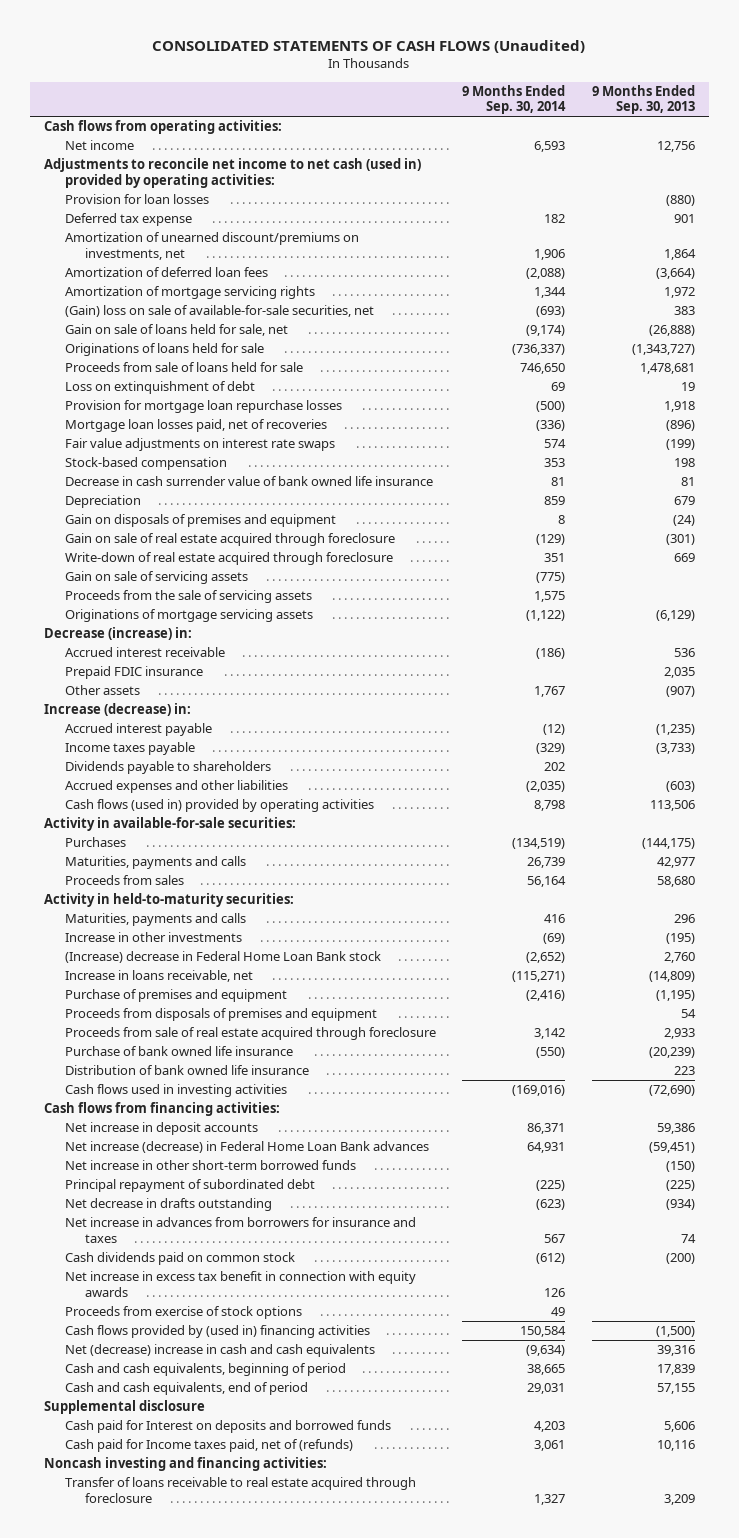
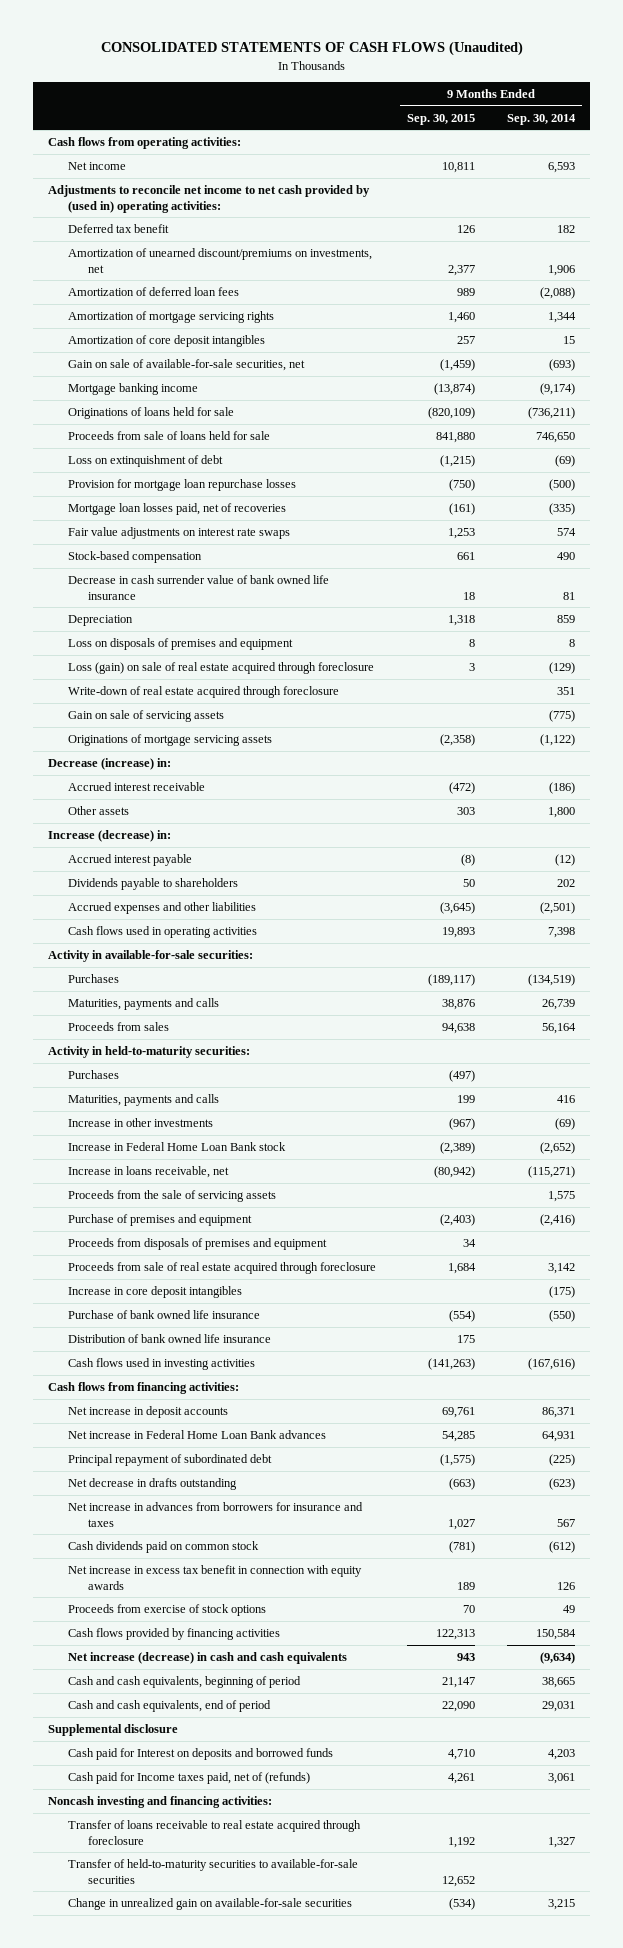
- | 9 Months Ended Sep. 30, 2014 | 9 Months Ended Sep. 30, 2013
+ | 9 Months Ended Sep. 30, 2015 | 9 Months Ended Sep. 30, 2014
- Adjustments to reconcile net income to net cash (used in) provided by operating activities:
- Provision for loan losses | | (880)
- Deferred tax expense | 182 | 901
+ Adjustments to reconcile net income to net cash provided by (used in) operating activities:
+ Deferred tax benefit | 126 | 182
- (Gain) loss on sale of available-for-sale securities, net | (693) | 383
- Gain on sale of loans held for sale, net | (9,174) | (26,888)
- Originations of loans held for sale | (736,337) | (1,343,727)
+ Amortization of core deposit intangibles | 257 | 15
+ Gain on sale of available-for-sale securities, net | (1,459) | (693)
+ Mortgage banking income | (13,874) | (9,174)
+ Originations of loans held for sale | (820,109) | (736,211)
- Loss on extinquishment of debt | 69 | 19
+ Loss on extinquishment of debt | (1,215) | (69)
- Mortgage loan losses paid, net of recoveries | (336) | (896)
+ Mortgage loan losses paid, net of recoveries | (161) | (335)
- Stock-based compensation | 353 | 198
+ Stock-based compensation | 661 | 490
- Gain on disposals of premises and equipment | 8 | (24)
- Gain on sale of real estate acquired through foreclosure | (129) | (301)
+ Loss on disposals of premises and equipment | 8 | 8
+ Loss (gain) on sale of real estate acquired through foreclosure | 3 | (129)
- Prepaid FDIC insurance | | 2,035
- Other assets | 1,767 | (907)
+ Other assets | 303 | 1,800
- Income taxes payable | (329) | (3,733)
- Accrued expenses and other liabilities | (2,035) | (603)
- Cash flows (used in) provided by operating activities | 8,798 | 113,506
+ Accrued expenses and other liabilities | (3,645) | (2,501)
+ Cash flows used in operating activities | 19,893 | 7,398
+ Purchases | (497) |
- (Increase) decrease in Federal Home Loan Bank stock | (2,652) | 2,760
+ Increase in Federal Home Loan Bank stock | (2,389) | (2,652)
moved down: Proceeds from the sale of servicing assets | | 1,575
+ Increase in core deposit intangibles | | (175)
- Cash flows used in investing activities | (169,016) | (72,690)
+ Cash flows used in investing activities | (141,263) | (167,616)
- Net increase (decrease) in Federal Home Loan Bank advances | 64,931 | (59,451)
- Net increase in other short-term borrowed funds | | (150)
+ Net increase in Federal Home Loan Bank advances | 54,285 | 64,931
- Cash flows provided by (used in) financing activities | 150,584 | (1,500)
- Net (decrease) increase in cash and cash equivalents | (9,634) | 39,316
+ Cash flows provided by financing activities | 122,313 | 150,584
+ Net increase (decrease) in cash and cash equivalents | 943 | (9,634)
+ Transfer of held-to-maturity securities to available-for-sale securities | 12,652 |
+ Change in unrealized gain on available-for-sale securities | (534) | 3,215

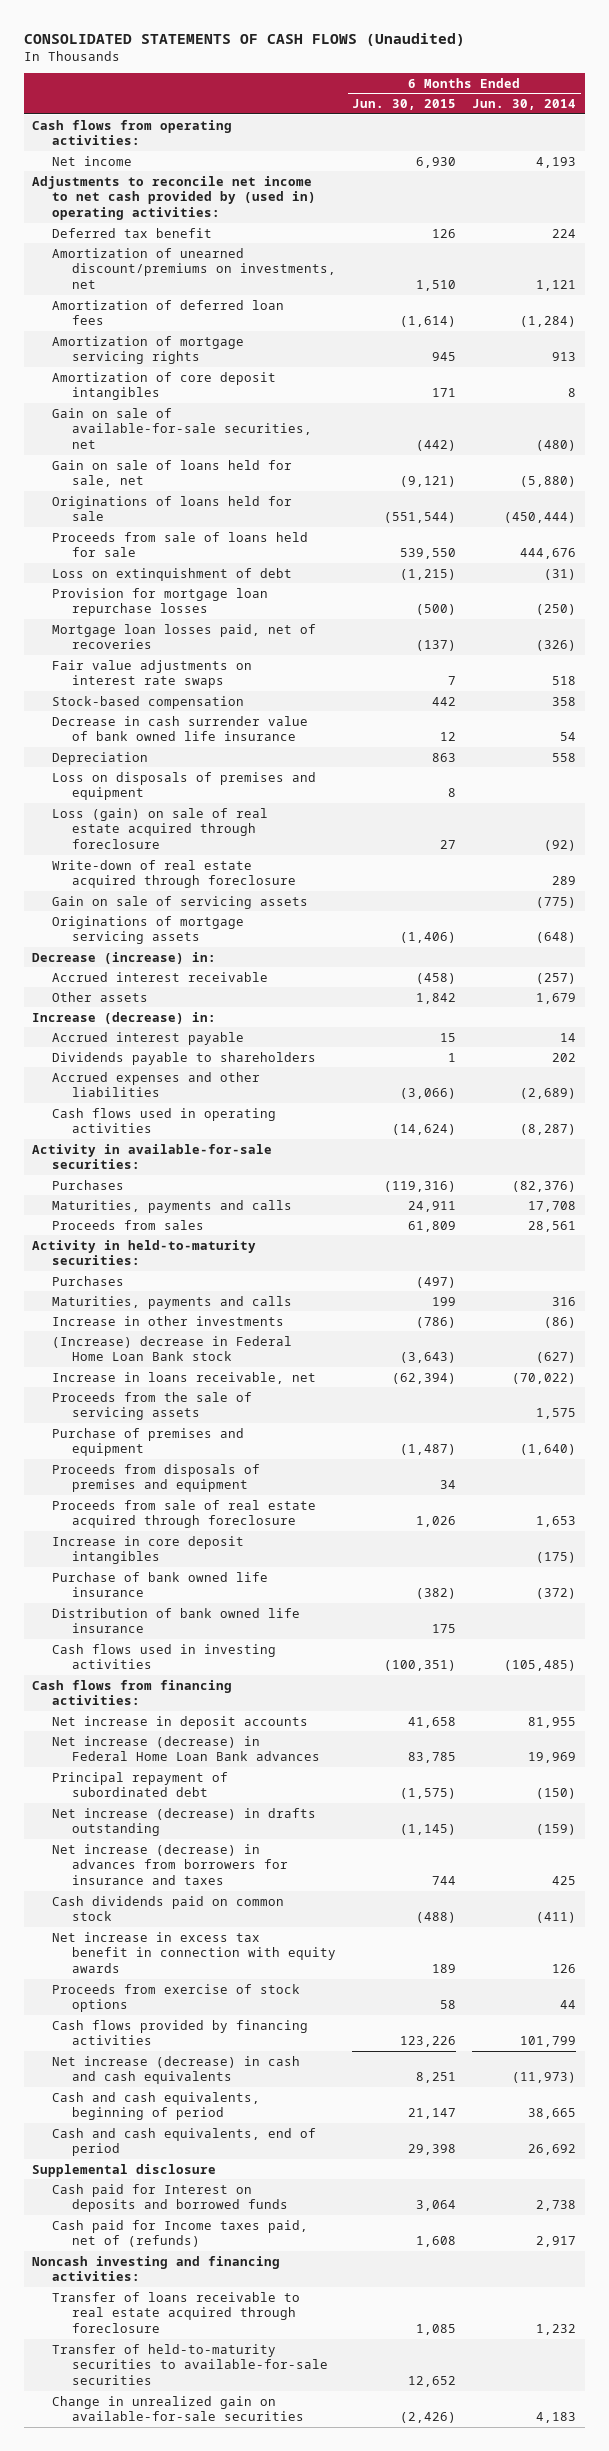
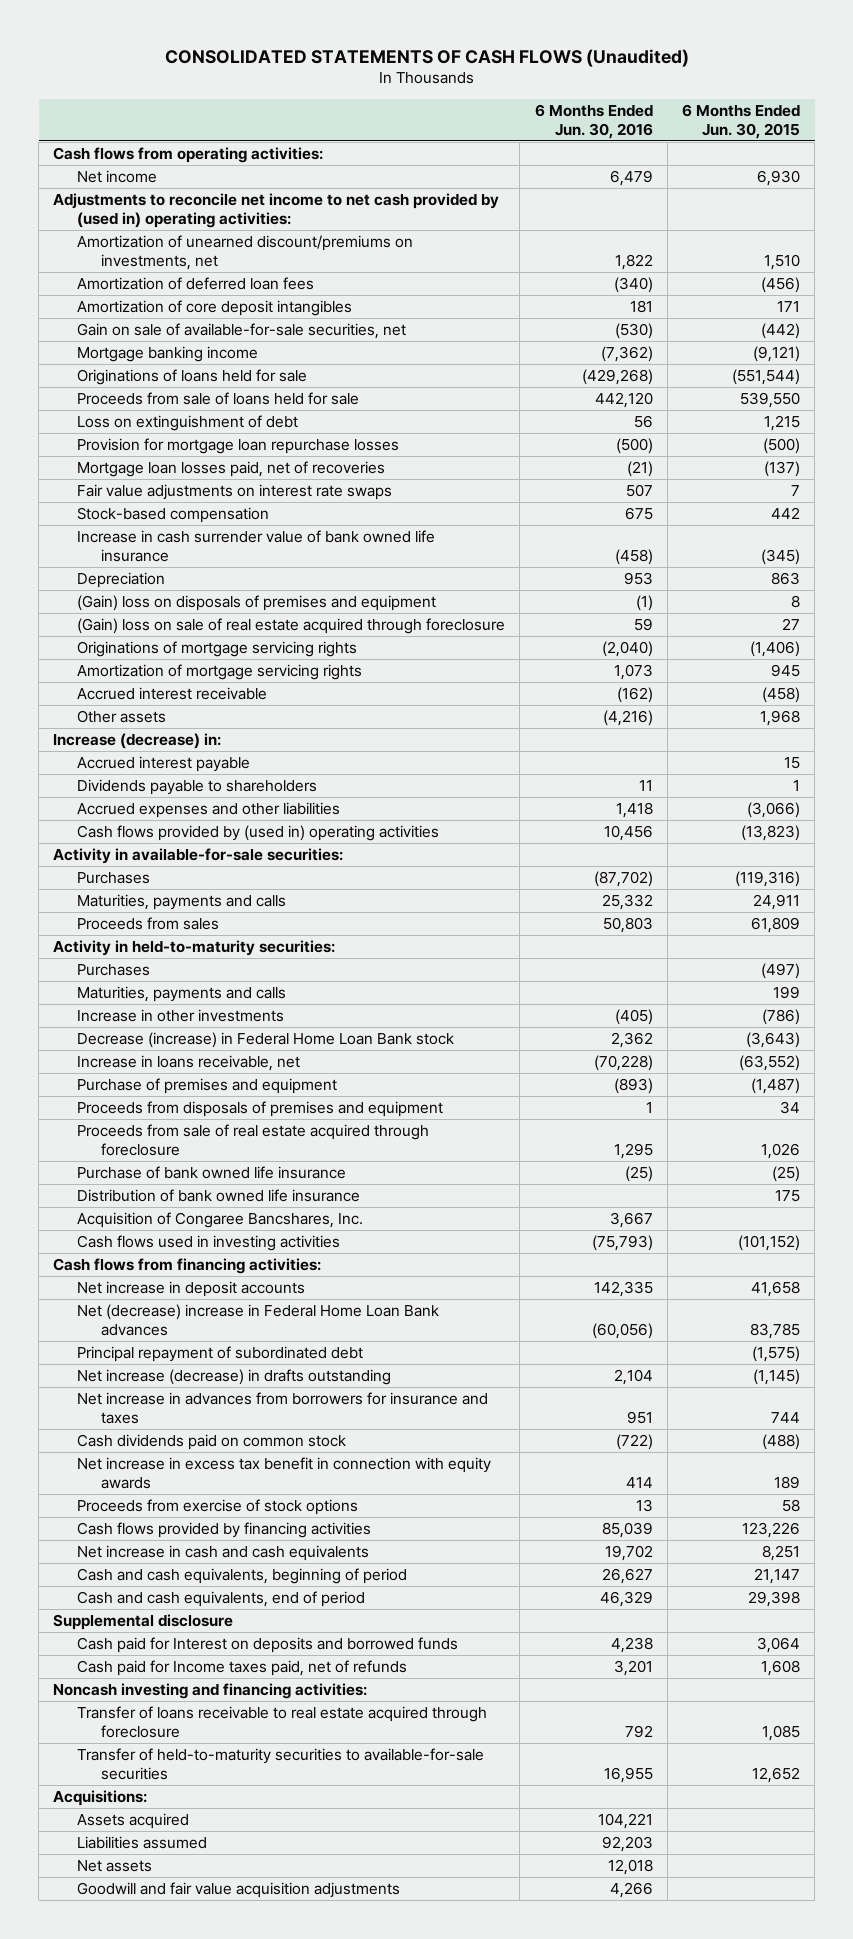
- | 6 Months Ended Jun. 30, 2015 | 6 Months Ended Jun. 30, 2014
+ | 6 Months Ended Jun. 30, 2016 | 6 Months Ended Jun. 30, 2015
- Deferred tax benefit | 126 | 224
- Amortization of deferred loan fees | (1,614) | (1,284)
+ Amortization of deferred loan fees | (340) | (456)
- Gain on sale of loans held for sale, net | (9,121) | (5,880)
+ Mortgage banking income | (7,362) | (9,121)
- Loss on extinquishment of debt | (1,215) | (31)
+ Loss on extinguishment of debt | 56 | 1,215
- Decrease in cash surrender value of bank owned life insurance | 12 | 54
+ Increase in cash surrender value of bank owned life insurance | (458) | (345)
- Loss on disposals of premises and equipment | 8 |
- Loss (gain) on sale of real estate acquired through foreclosure | 27 | (92)
- Write-down of real estate acquired through foreclosure | | 289
- Gain on sale of servicing assets | | (775)
- Originations of mortgage servicing assets | (1,406) | (648)
- Decrease (increase) in:
+ (Gain) loss on disposals of premises and equipment | (1) | 8
+ (Gain) loss on sale of real estate acquired through foreclosure | 59 | 27
+ Originations of mortgage servicing rights | (2,040) | (1,406)
moved down: Amortization of mortgage servicing rights | 1,073 | 945
- Other assets | 1,842 | 1,679
+ Other assets | (4,216) | 1,968
- Cash flows used in operating activities | (14,624) | (8,287)
+ Cash flows provided by (used in) operating activities | 10,456 | (13,823)
- (Increase) decrease in Federal Home Loan Bank stock | (3,643) | (627)
- Increase in loans receivable, net | (62,394) | (70,022)
- Proceeds from the sale of servicing assets | | 1,575
+ Decrease (increase) in Federal Home Loan Bank stock | 2,362 | (3,643)
+ Increase in loans receivable, net | (70,228) | (63,552)
- Increase in core deposit intangibles | | (175)
- Purchase of bank owned life insurance | (382) | (372)
+ Purchase of bank owned life insurance | (25) | (25)
- Cash flows used in investing activities | (100,351) | (105,485)
+ Acquisition of Congaree Bancshares, Inc. | 3,667 |
+ Cash flows used in investing activities | (75,793) | (101,152)
- Net increase (decrease) in Federal Home Loan Bank advances | 83,785 | 19,969
+ Net (decrease) increase in Federal Home Loan Bank advances | (60,056) | 83,785
- Net increase (decrease) in advances from borrowers for insurance and taxes | 744 | 425
+ Net increase in advances from borrowers for insurance and taxes | 951 | 744
- Net increase (decrease) in cash and cash equivalents | 8,251 | (11,973)
+ Net increase in cash and cash equivalents | 19,702 | 8,251
- Cash paid for Income taxes paid, net of (refunds) | 1,608 | 2,917
+ Cash paid for Income taxes paid, net of refunds | 3,201 | 1,608
- Change in unrealized gain on available-for-sale securities | (2,426) | 4,183
+ Acquisitions:
+ Assets acquired | 104,221 |
+ Liabilities assumed | 92,203 |
+ Net assets | 12,018 |
+ Goodwill and fair value acquisition adjustments | 4,266 |

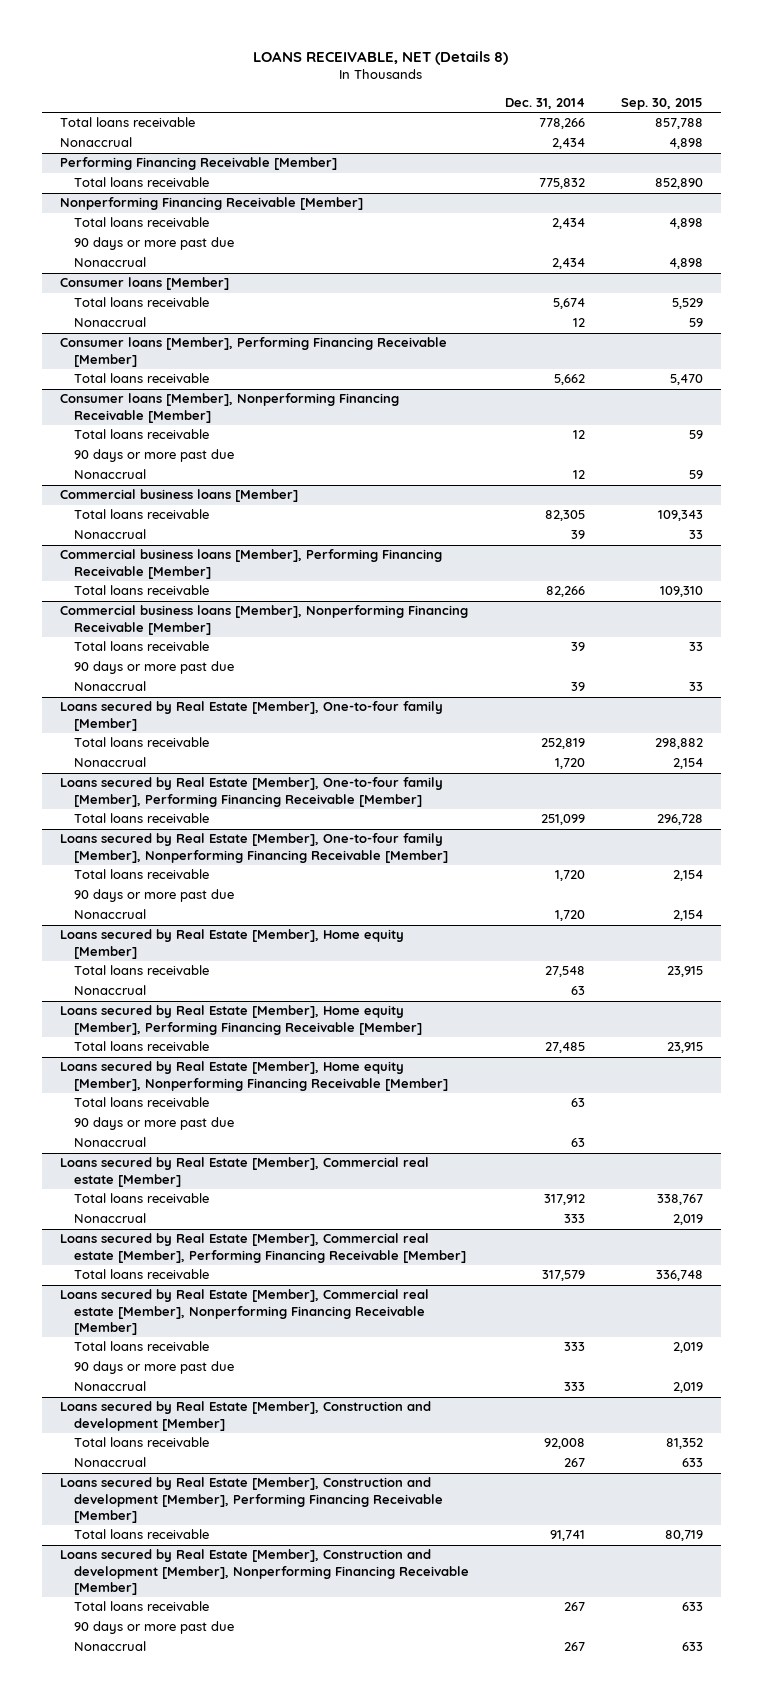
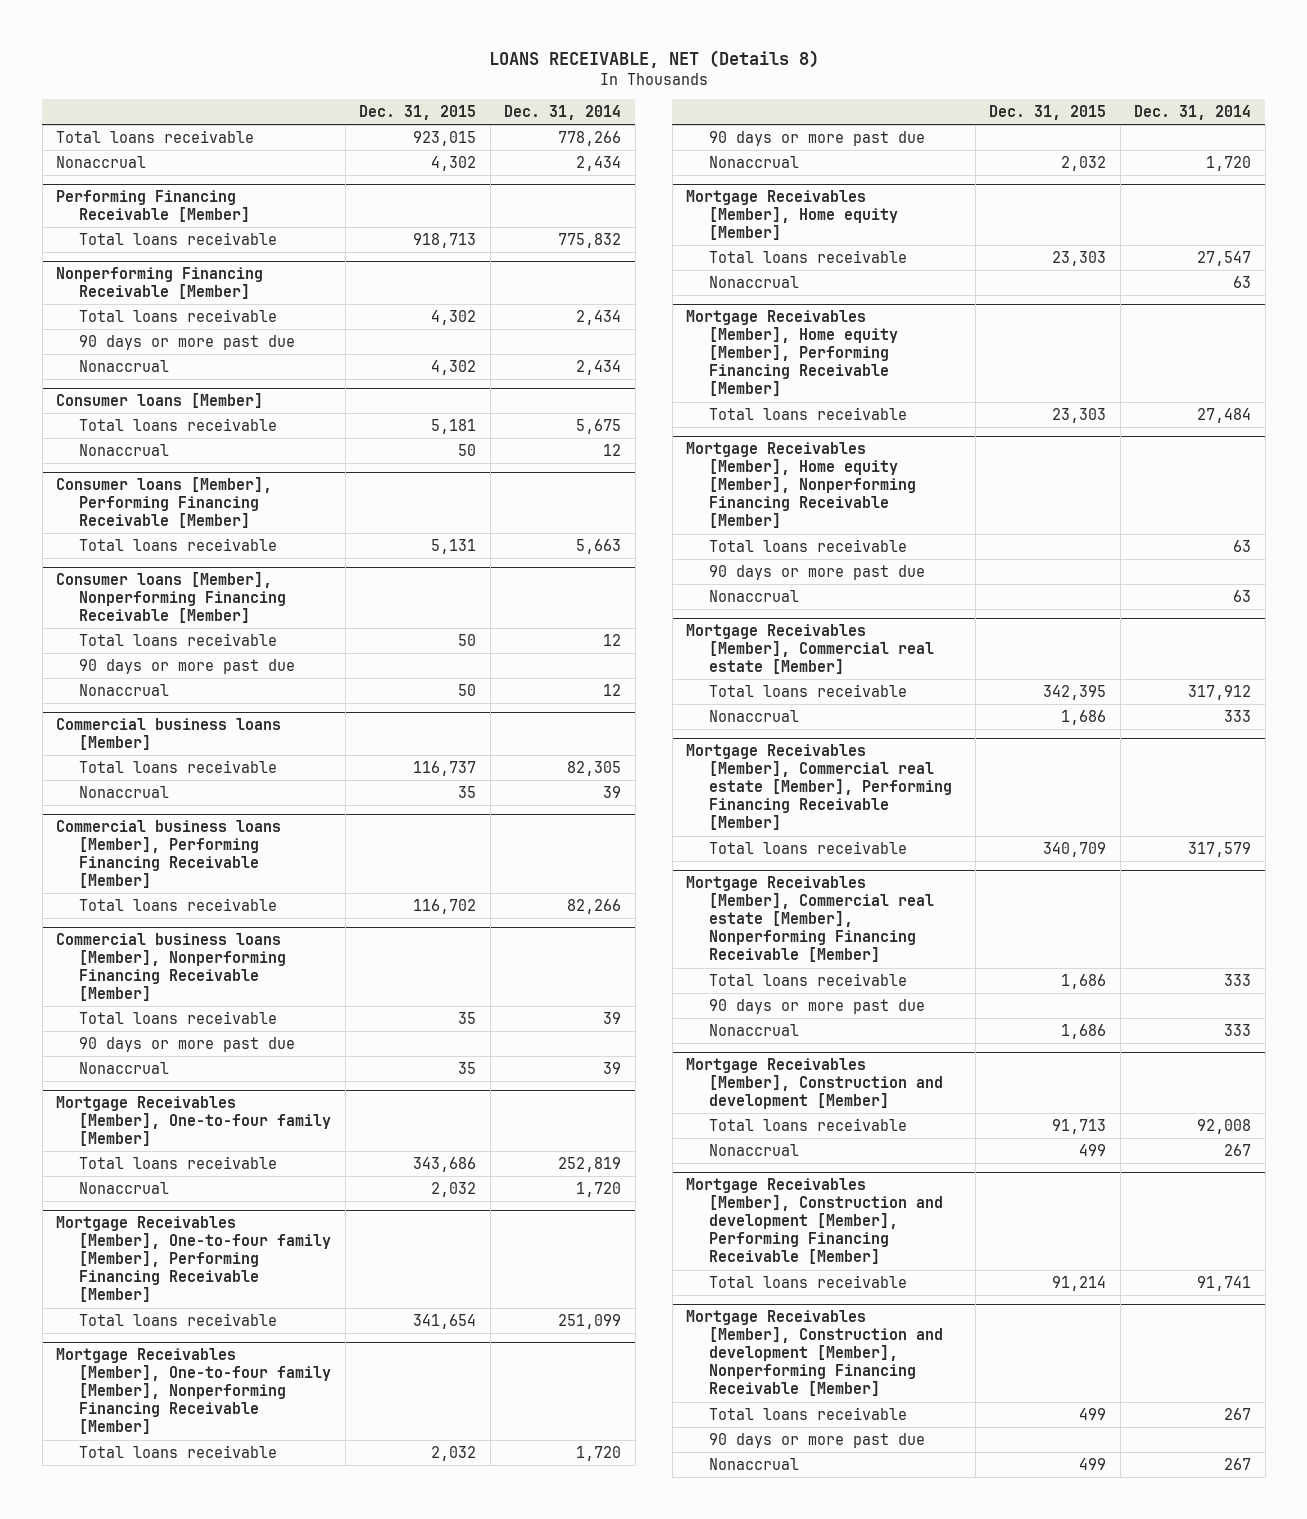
- | Dec. 31, 2014 | Sep. 30, 2015
+ | Dec. 31, 2015 | Dec. 31, 2014
@ Consumer loans [Member]
- Total loans receivable | 5,674 | 5,529
+ Total loans receivable | 5,181 | 5,675
@ Consumer loans [Member], Performing Financing Receivable [Member]
- Total loans receivable | 5,662 | 5,470
+ Total loans receivable | 5,131 | 5,663
- Loans secured by Real Estate [Member], One-to-four family [Member]
+ Mortgage Receivables [Member], One-to-four family [Member]
- Loans secured by Real Estate [Member], One-to-four family [Member], Performing Financing Receivable [Member]
+ Mortgage Receivables [Member], One-to-four family [Member], Performing Financing Receivable [Member]
- Loans secured by Real Estate [Member], One-to-four family [Member], Nonperforming Financing Receivable [Member]
+ Mortgage Receivables [Member], One-to-four family [Member], Nonperforming Financing Receivable [Member]
- Loans secured by Real Estate [Member], Home equity [Member]
- Total loans receivable | 27,548 | 23,915
+ Mortgage Receivables [Member], Home equity [Member]
+ Total loans receivable | 23,303 | 27,547
- Loans secured by Real Estate [Member], Home equity [Member], Performing Financing Receivable [Member]
- Total loans receivable | 27,485 | 23,915
- Loans secured by Real Estate [Member], Home equity [Member], Nonperforming Financing Receivable [Member]
+ Mortgage Receivables [Member], Home equity [Member], Performing Financing Receivable [Member]
+ Total loans receivable | 23,303 | 27,484
+ Mortgage Receivables [Member], Home equity [Member], Nonperforming Financing Receivable [Member]
- Loans secured by Real Estate [Member], Commercial real estate [Member]
+ Mortgage Receivables [Member], Commercial real estate [Member]
- Loans secured by Real Estate [Member], Commercial real estate [Member], Performing Financing Receivable [Member]
+ Mortgage Receivables [Member], Commercial real estate [Member], Performing Financing Receivable [Member]
- Loans secured by Real Estate [Member], Commercial real estate [Member], Nonperforming Financing Receivable [Member]
+ Mortgage Receivables [Member], Commercial real estate [Member], Nonperforming Financing Receivable [Member]
- Loans secured by Real Estate [Member], Construction and development [Member]
+ Mortgage Receivables [Member], Construction and development [Member]
- Loans secured by Real Estate [Member], Construction and development [Member], Performing Financing Receivable [Member]
+ Mortgage Receivables [Member], Construction and development [Member], Performing Financing Receivable [Member]
- Loans secured by Real Estate [Member], Construction and development [Member], Nonperforming Financing Receivable [Member]
+ Mortgage Receivables [Member], Construction and development [Member], Nonperforming Financing Receivable [Member]

